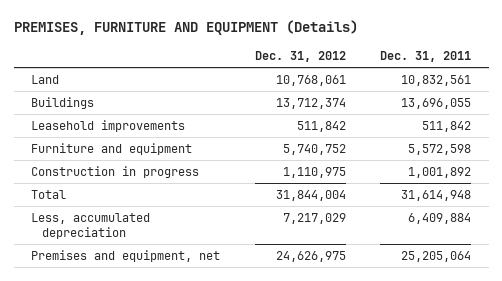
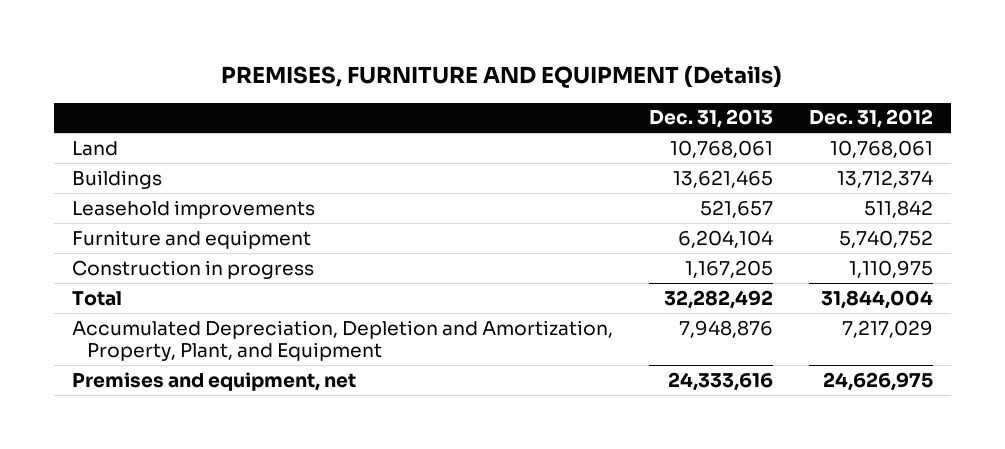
- | Dec. 31, 2012 | Dec. 31, 2011
+ | Dec. 31, 2013 | Dec. 31, 2012
- Less, accumulated depreciation | 7,217,029 | 6,409,884
+ Accumulated Depreciation, Depletion and Amortization, Property, Plant, and Equipment | 7,948,876 | 7,217,029

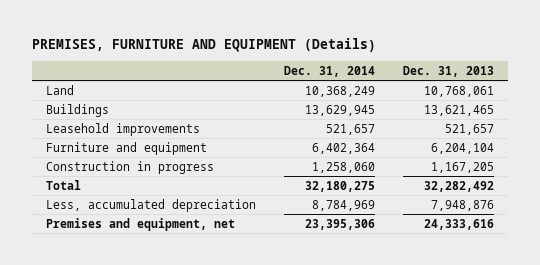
- | Dec. 31, 2013 | Dec. 31, 2012
+ | Dec. 31, 2014 | Dec. 31, 2013
- Accumulated Depreciation, Depletion and Amortization, Property, Plant, and Equipment | 7,948,876 | 7,217,029
+ Less, accumulated depreciation | 8,784,969 | 7,948,876

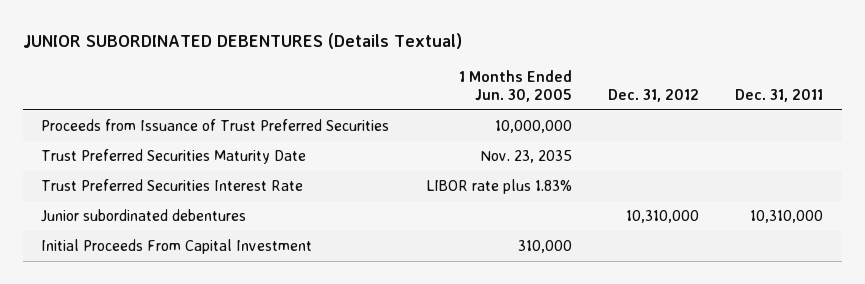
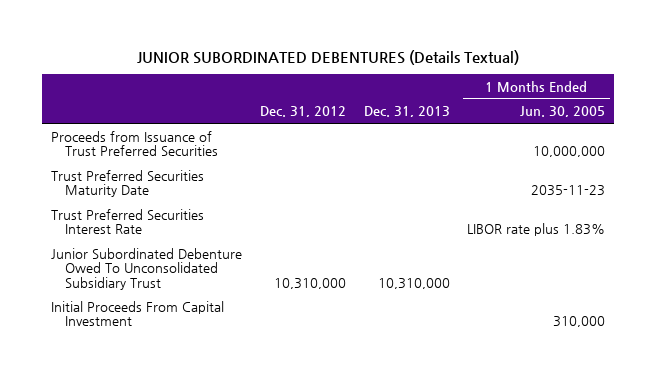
- | 1 Months Ended Jun. 30, 2005 | Dec. 31, 2012 | Dec. 31, 2011
+ | Dec. 31, 2012 | Dec. 31, 2013 | 1 Months Ended Jun. 30, 2005
- Trust Preferred Securities Maturity Date | Nov. 23, 2035 | |
+ Trust Preferred Securities Maturity Date | | | 2035-11-23
- Junior subordinated debentures | | 10,310,000 | 10,310,000
+ Junior Subordinated Debenture Owed To Unconsolidated Subsidiary Trust | 10,310,000 | 10,310,000 |

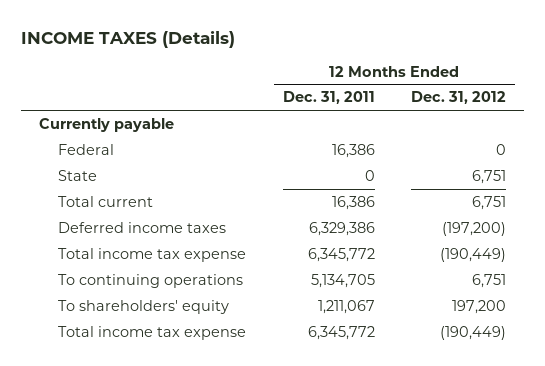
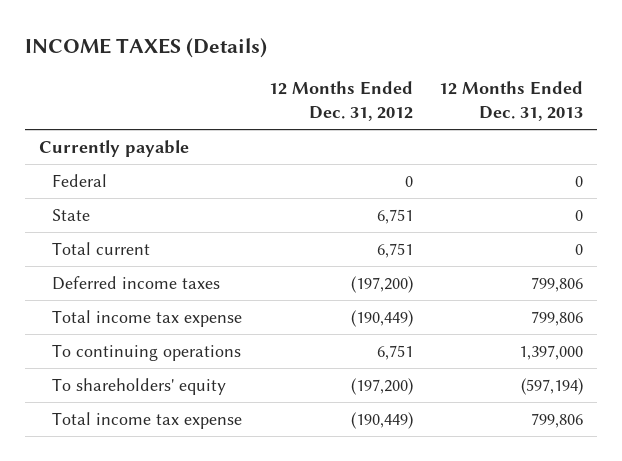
- | 12 Months Ended Dec. 31, 2011 | 12 Months Ended Dec. 31, 2012
+ | 12 Months Ended Dec. 31, 2012 | 12 Months Ended Dec. 31, 2013
- To shareholders' equity | 1,211,067 | 197,200
+ To shareholders' equity | (197,200) | (597,194)

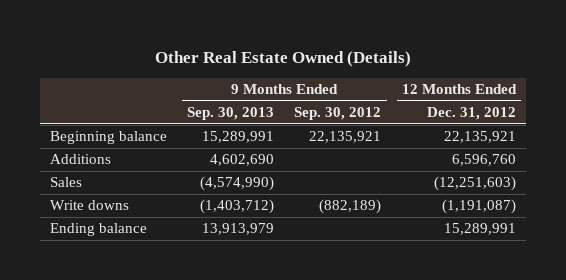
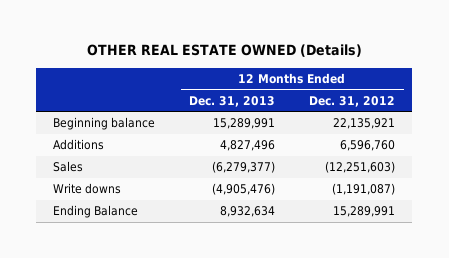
- Other Real Estate Owned (Details)
+ OTHER REAL ESTATE OWNED (Details)
- | 9 Months Ended Sep. 30, 2013 | 9 Months Ended Sep. 30, 2012 | 12 Months Ended Dec. 31, 2012
+ | 12 Months Ended Dec. 31, 2013 | 12 Months Ended Dec. 31, 2012
- Ending balance | 13,913,979 | | 15,289,991
+ Ending Balance | 8,932,634 | 15,289,991

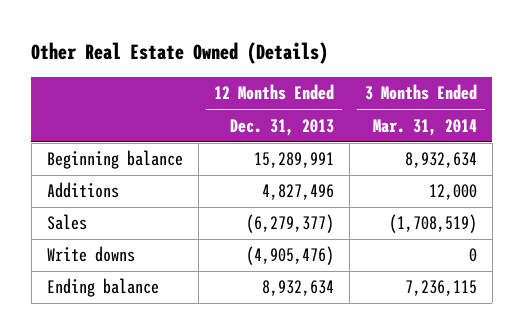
- OTHER REAL ESTATE OWNED (Details)
+ Other Real Estate Owned (Details)
- | 12 Months Ended Dec. 31, 2013 | 12 Months Ended Dec. 31, 2012
+ | 12 Months Ended Dec. 31, 2013 | 3 Months Ended Mar. 31, 2014
- Ending Balance | 8,932,634 | 15,289,991
+ Ending balance | 8,932,634 | 7,236,115

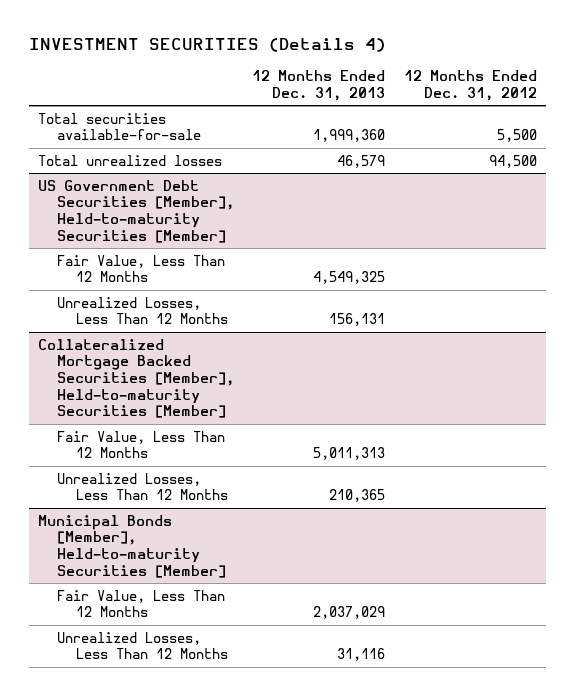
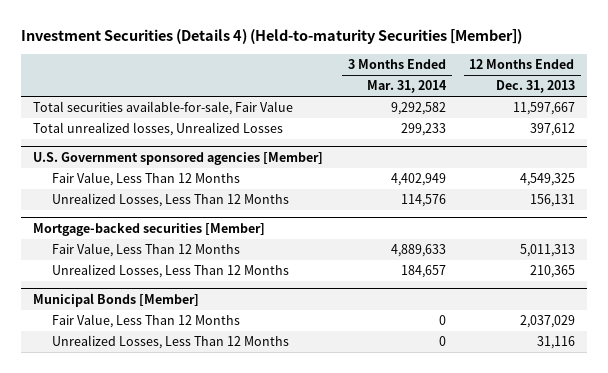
- INVESTMENT SECURITIES (Details 4)
+ Investment Securities (Details 4) (Held-to-maturity Securities [Member])
- | 12 Months Ended Dec. 31, 2013 | 12 Months Ended Dec. 31, 2012
+ | 3 Months Ended Mar. 31, 2014 | 12 Months Ended Dec. 31, 2013
- Total securities available-for-sale | 1,999,360 | 5,500
- Total unrealized losses | 46,579 | 94,500
- US Government Debt Securities [Member], Held-to-maturity Securities [Member]
+ Total securities available-for-sale, Fair Value | 9,292,582 | 11,597,667
+ Total unrealized losses, Unrealized Losses | 299,233 | 397,612
+ U.S. Government sponsored agencies [Member]
- Collateralized Mortgage Backed Securities [Member], Held-to-maturity Securities [Member]
+ Mortgage-backed securities [Member]
- Municipal Bonds [Member], Held-to-maturity Securities [Member]
+ Municipal Bonds [Member]

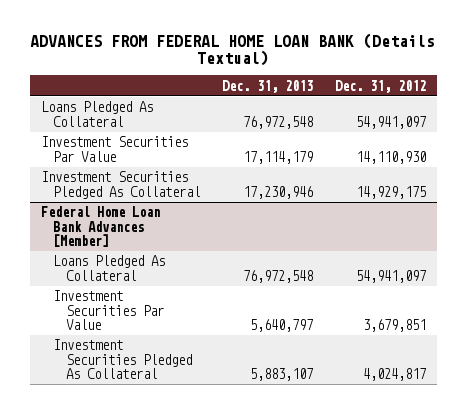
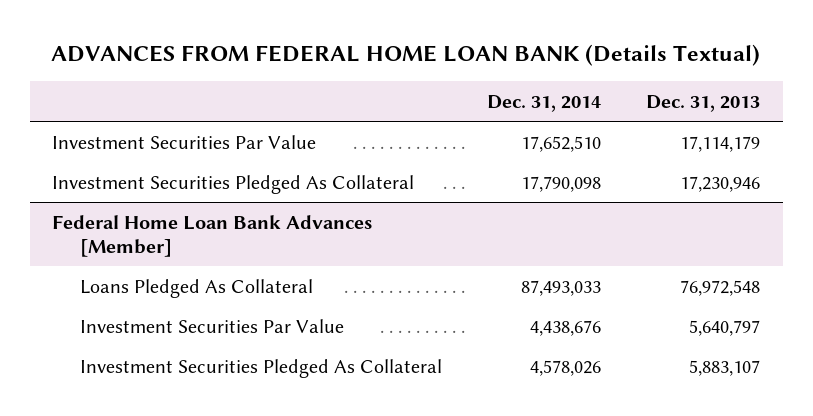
- | Dec. 31, 2013 | Dec. 31, 2012
+ | Dec. 31, 2014 | Dec. 31, 2013
- Loans Pledged As Collateral | 76,972,548 | 54,941,097

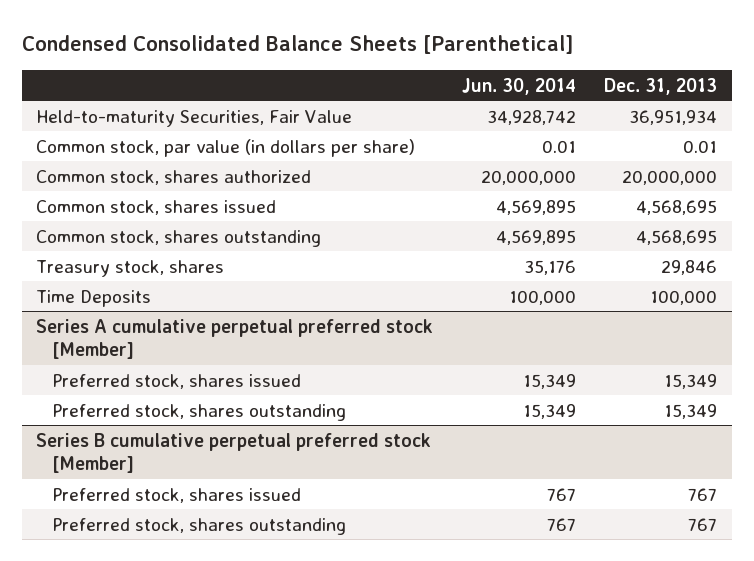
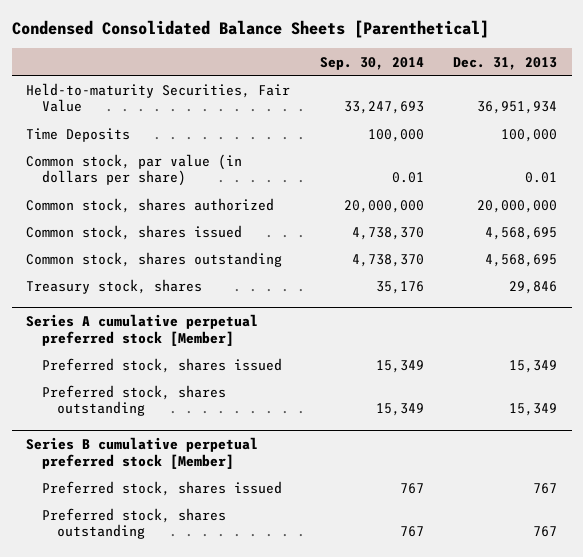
- | Jun. 30, 2014 | Dec. 31, 2013
+ | Sep. 30, 2014 | Dec. 31, 2013
moved up: Time Deposits | 100,000 | 100,000

